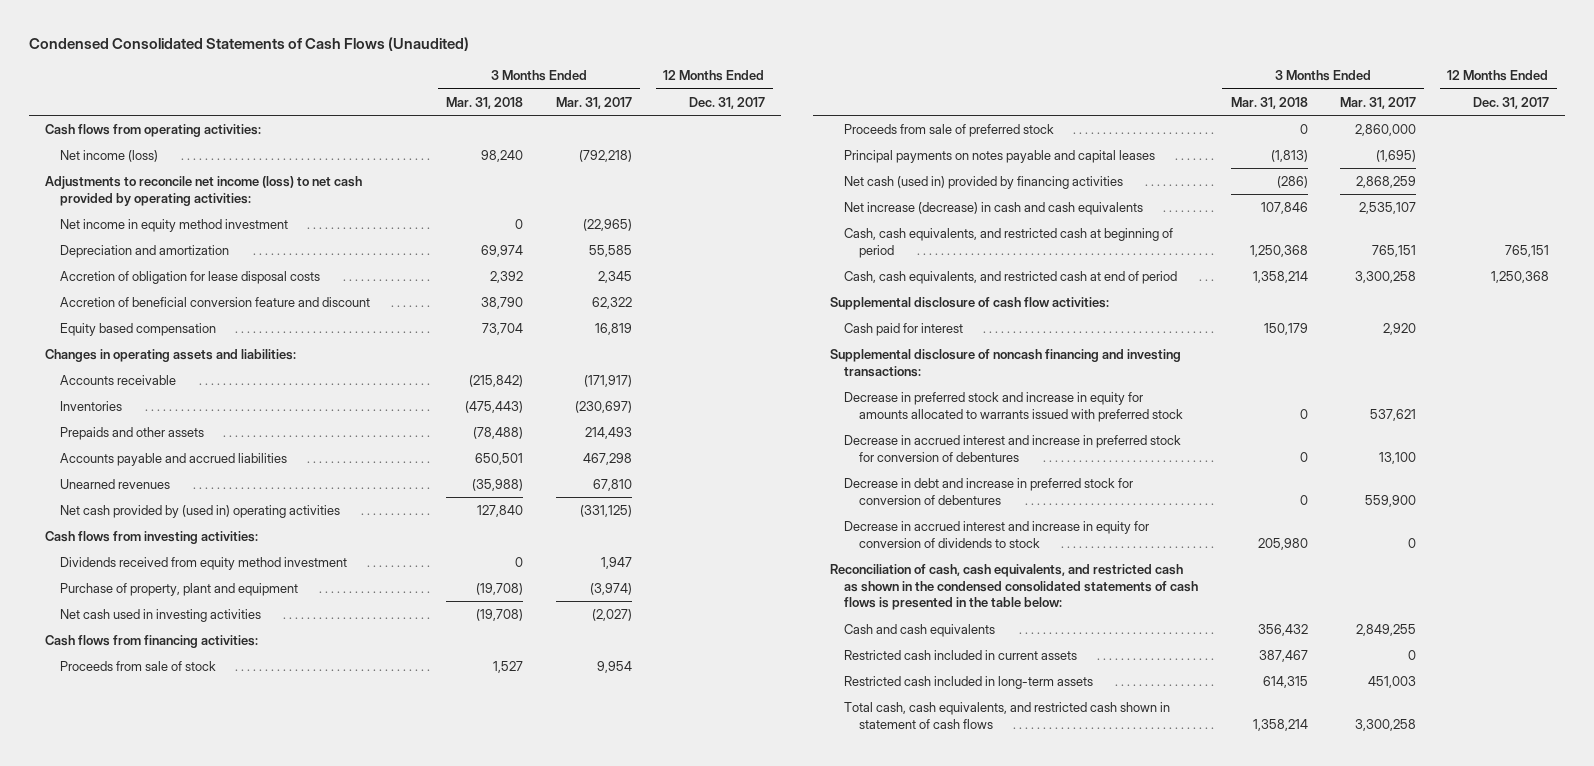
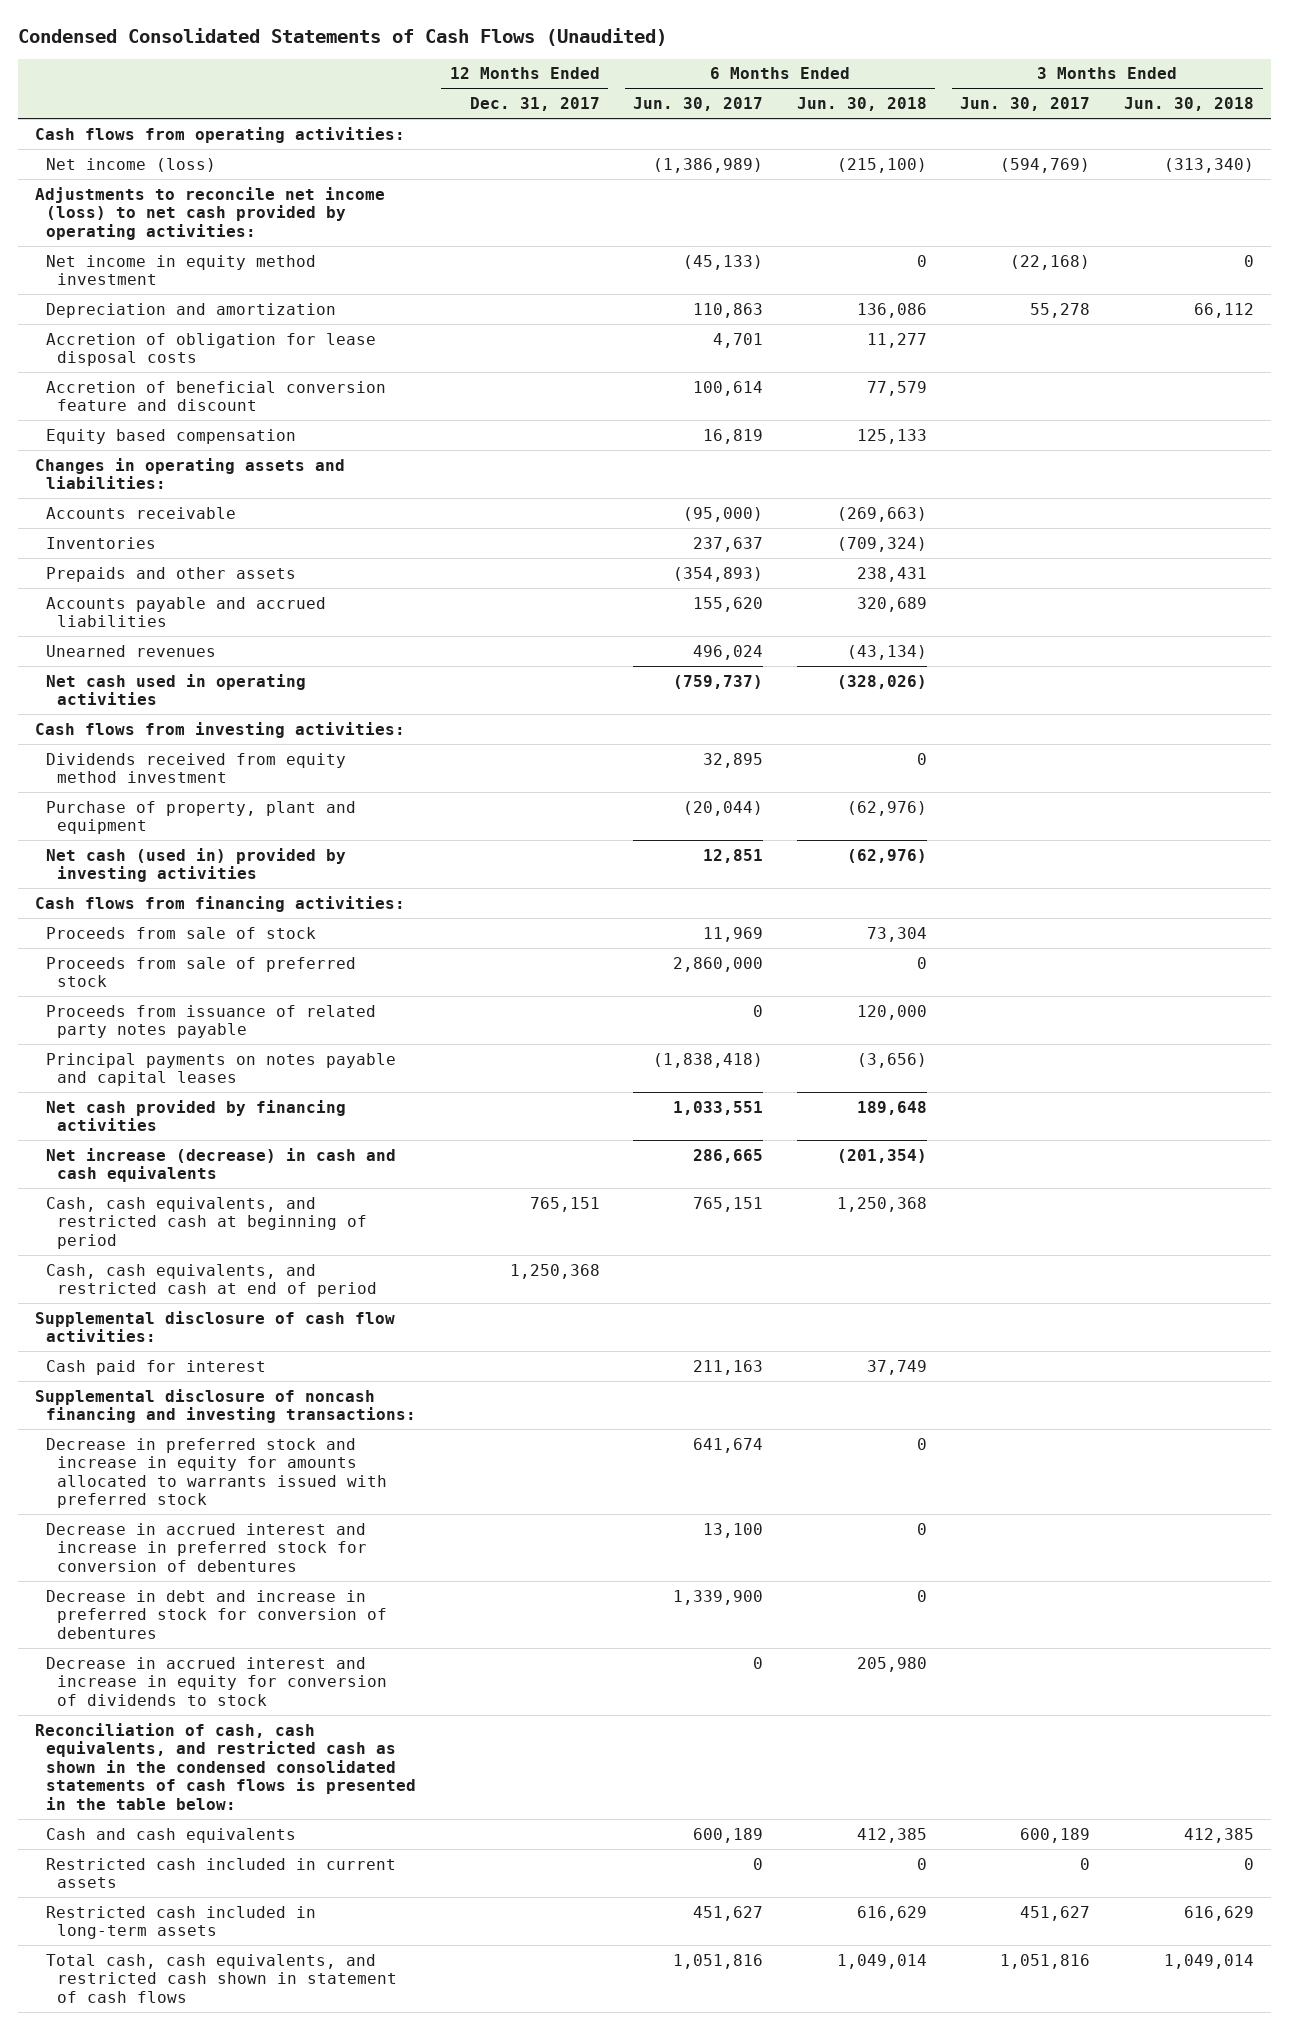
- | 3 Months Ended Mar. 31, 2018 | 3 Months Ended Mar. 31, 2017 | 12 Months Ended Dec. 31, 2017
+ | 12 Months Ended Dec. 31, 2017 | 6 Months Ended Jun. 30, 2017 | 6 Months Ended Jun. 30, 2018 | 3 Months Ended Jun. 30, 2017 | 3 Months Ended Jun. 30, 2018
- Net cash provided by (used in) operating activities | 127,840 | (331,125) |
+ Net cash used in operating activities | | (759,737) | (328,026) | |
- Net cash used in investing activities | (19,708) | (2,027) |
+ Net cash (used in) provided by investing activities | | 12,851 | (62,976) | |
+ Proceeds from issuance of related party notes payable | | 0 | 120,000 | |
- Net cash (used in) provided by financing activities | (286) | 2,868,259 |
+ Net cash provided by financing activities | | 1,033,551 | 189,648 | |

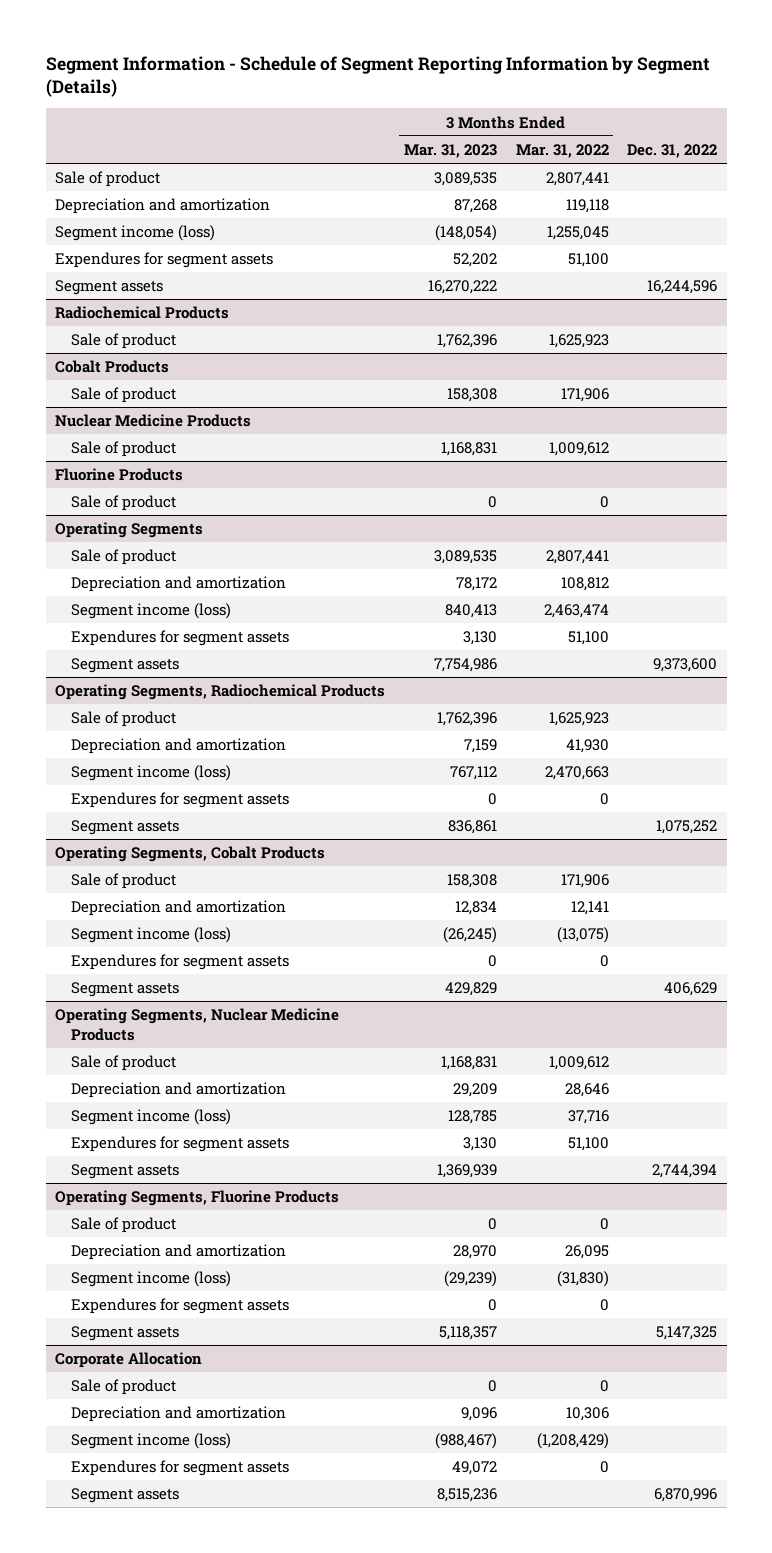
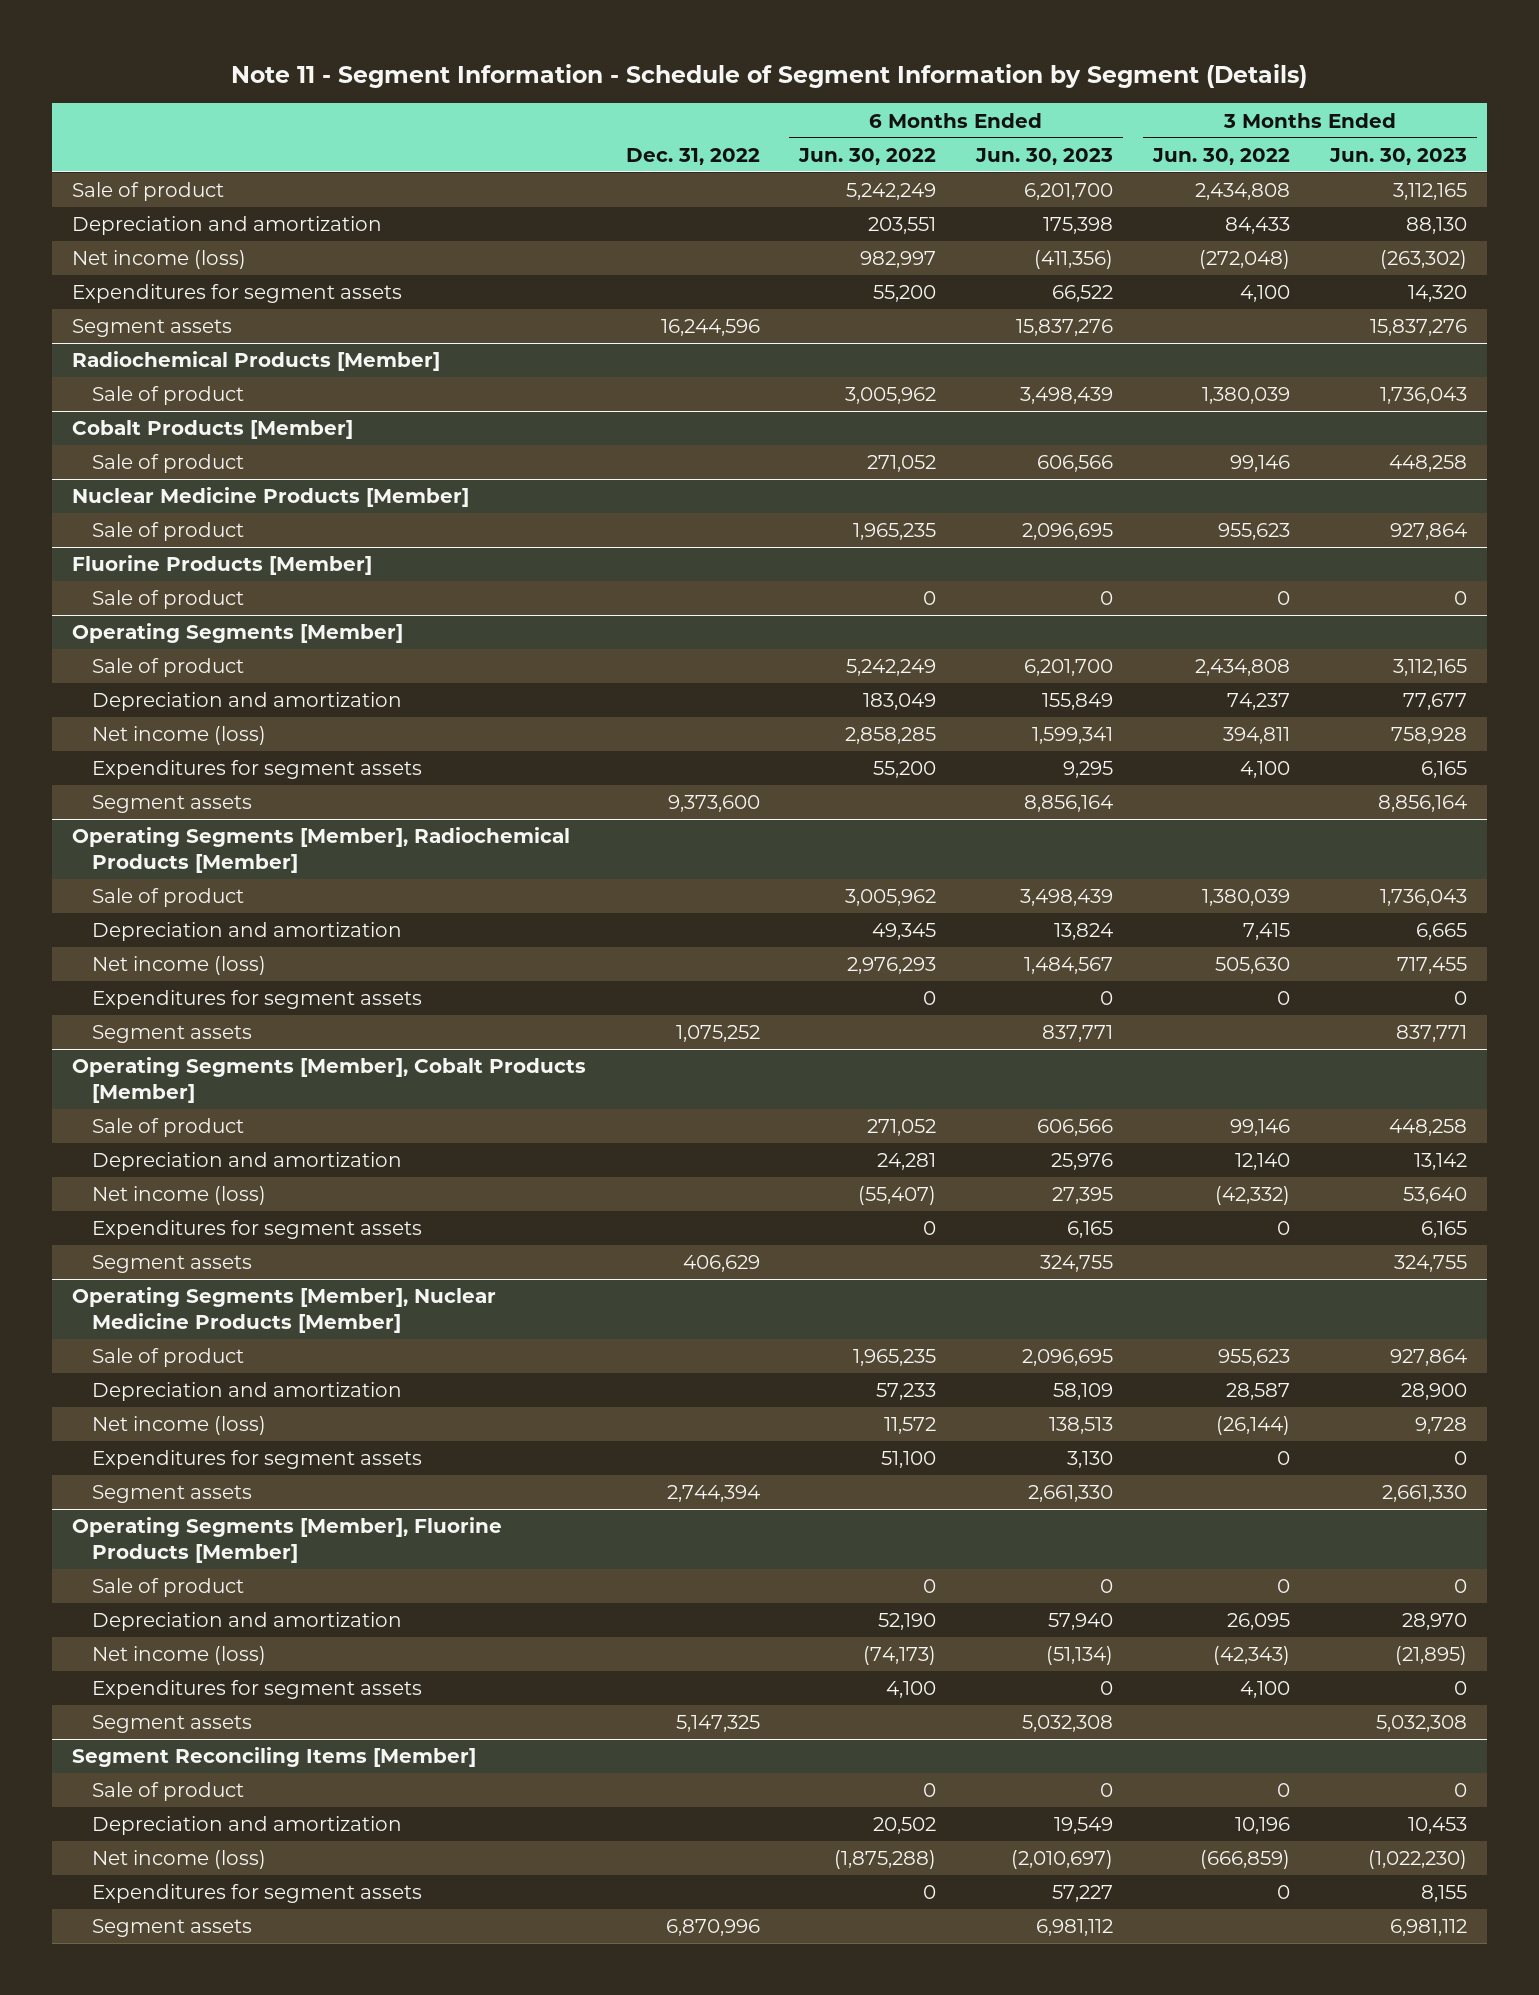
- Segment Information - Schedule of Segment Reporting Information by Segment (Details)
+ Note 11 - Segment Information - Schedule of Segment Information by Segment (Details)
- | 3 Months Ended Mar. 31, 2023 | 3 Months Ended Mar. 31, 2022 | Dec. 31, 2022
+ | Dec. 31, 2022 | 6 Months Ended Jun. 30, 2022 | 6 Months Ended Jun. 30, 2023 | 3 Months Ended Jun. 30, 2022 | 3 Months Ended Jun. 30, 2023
- Segment income (loss) | (148,054) | 1,255,045 |
- Expendures for segment assets | 52,202 | 51,100 |
+ Net income (loss) | | 982,997 | (411,356) | (272,048) | (263,302)
+ Expenditures for segment assets | | 55,200 | 66,522 | 4,100 | 14,320
- Radiochemical Products
+ Radiochemical Products [Member]
- Cobalt Products
+ Cobalt Products [Member]
- Nuclear Medicine Products
+ Nuclear Medicine Products [Member]
- Fluorine Products
+ Fluorine Products [Member]
- Operating Segments
+ Operating Segments [Member]
- Segment income (loss) | 840,413 | 2,463,474 |
- Expendures for segment assets | 3,130 | 51,100 |
+ Net income (loss) | | 2,858,285 | 1,599,341 | 394,811 | 758,928
+ Expenditures for segment assets | | 55,200 | 9,295 | 4,100 | 6,165
- Operating Segments, Radiochemical Products
+ Operating Segments [Member], Radiochemical Products [Member]
- Segment income (loss) | 767,112 | 2,470,663 |
- Expendures for segment assets | 0 | 0 |
+ Net income (loss) | | 2,976,293 | 1,484,567 | 505,630 | 717,455
+ Expenditures for segment assets | | 0 | 0 | 0 | 0
- Operating Segments, Cobalt Products
+ Operating Segments [Member], Cobalt Products [Member]
- Segment income (loss) | (26,245) | (13,075) |
- Expendures for segment assets | 0 | 0 |
+ Net income (loss) | | (55,407) | 27,395 | (42,332) | 53,640
+ Expenditures for segment assets | | 0 | 6,165 | 0 | 6,165
- Operating Segments, Nuclear Medicine Products
+ Operating Segments [Member], Nuclear Medicine Products [Member]
- Segment income (loss) | 128,785 | 37,716 |
- Expendures for segment assets | 3,130 | 51,100 |
+ Net income (loss) | | 11,572 | 138,513 | (26,144) | 9,728
+ Expenditures for segment assets | | 51,100 | 3,130 | 0 | 0
- Operating Segments, Fluorine Products
+ Operating Segments [Member], Fluorine Products [Member]
- Segment income (loss) | (29,239) | (31,830) |
- Expendures for segment assets | 0 | 0 |
+ Net income (loss) | | (74,173) | (51,134) | (42,343) | (21,895)
+ Expenditures for segment assets | | 4,100 | 0 | 4,100 | 0
- Corporate Allocation
+ Segment Reconciling Items [Member]
- Segment income (loss) | (988,467) | (1,208,429) |
- Expendures for segment assets | 49,072 | 0 |
+ Net income (loss) | | (1,875,288) | (2,010,697) | (666,859) | (1,022,230)
+ Expenditures for segment assets | | 0 | 57,227 | 0 | 8,155

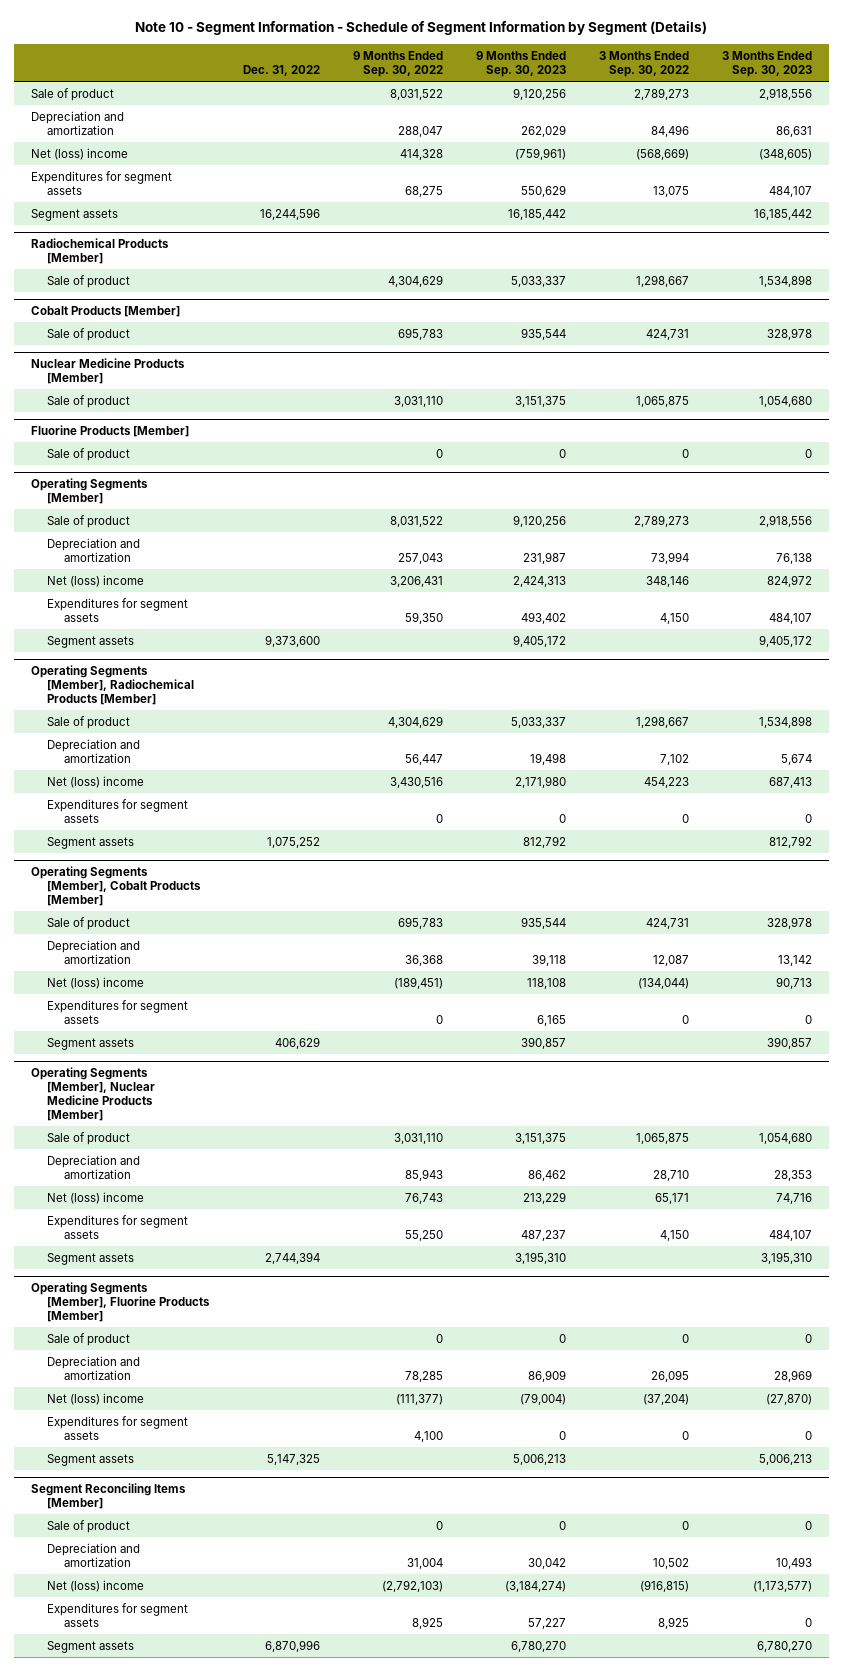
- Note 11 - Segment Information - Schedule of Segment Information by Segment (Details)
+ Note 10 - Segment Information - Schedule of Segment Information by Segment (Details)
- | Dec. 31, 2022 | 6 Months Ended Jun. 30, 2022 | 6 Months Ended Jun. 30, 2023 | 3 Months Ended Jun. 30, 2022 | 3 Months Ended Jun. 30, 2023
+ | Dec. 31, 2022 | 9 Months Ended Sep. 30, 2022 | 9 Months Ended Sep. 30, 2023 | 3 Months Ended Sep. 30, 2022 | 3 Months Ended Sep. 30, 2023
- Net income (loss) | | 982,997 | (411,356) | (272,048) | (263,302)
+ Net (loss) income | | 414,328 | (759,961) | (568,669) | (348,605)
@ Operating Segments [Member]
- Net income (loss) | | 2,858,285 | 1,599,341 | 394,811 | 758,928
+ Net (loss) income | | 3,206,431 | 2,424,313 | 348,146 | 824,972
@ Operating Segments [Member], Radiochemical Products [Member]
- Net income (loss) | | 2,976,293 | 1,484,567 | 505,630 | 717,455
+ Net (loss) income | | 3,430,516 | 2,171,980 | 454,223 | 687,413
@ Operating Segments [Member], Cobalt Products [Member]
- Net income (loss) | | (55,407) | 27,395 | (42,332) | 53,640
+ Net (loss) income | | (189,451) | 118,108 | (134,044) | 90,713
@ Operating Segments [Member], Nuclear Medicine Products [Member]
- Net income (loss) | | 11,572 | 138,513 | (26,144) | 9,728
+ Net (loss) income | | 76,743 | 213,229 | 65,171 | 74,716
@ Operating Segments [Member], Fluorine Products [Member]
- Net income (loss) | | (74,173) | (51,134) | (42,343) | (21,895)
+ Net (loss) income | | (111,377) | (79,004) | (37,204) | (27,870)
@ Segment Reconciling Items [Member]
- Net income (loss) | | (1,875,288) | (2,010,697) | (666,859) | (1,022,230)
+ Net (loss) income | | (2,792,103) | (3,184,274) | (916,815) | (1,173,577)

